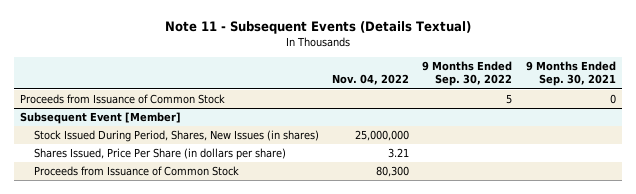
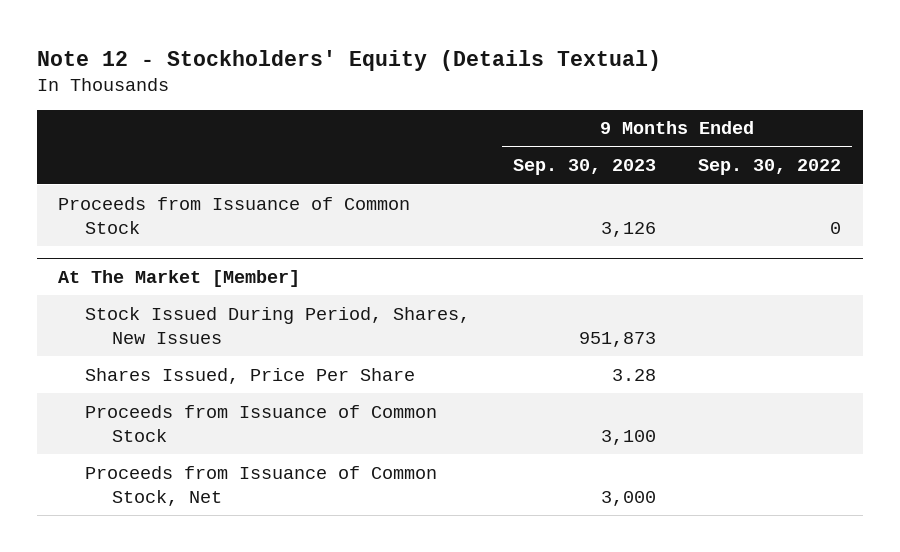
- Note 11 - Subsequent Events (Details Textual)
+ Note 12 - Stockholders' Equity (Details Textual)
- | Nov. 04, 2022 | 9 Months Ended Sep. 30, 2022 | 9 Months Ended Sep. 30, 2021
+ | 9 Months Ended Sep. 30, 2023 | 9 Months Ended Sep. 30, 2022
- Proceeds from Issuance of Common Stock | | 5 | 0
- Subsequent Event [Member]
- Stock Issued During Period, Shares, New Issues (in shares) | 25,000,000 | |
- Shares Issued, Price Per Share (in dollars per share) | 3.21 | |
- Proceeds from Issuance of Common Stock | 80,300 | |
+ Proceeds from Issuance of Common Stock | 3,126 | 0
+ At The Market [Member]
+ Stock Issued During Period, Shares, New Issues | 951,873 |
+ Shares Issued, Price Per Share | 3.28 |
+ Proceeds from Issuance of Common Stock | 3,100 |
+ Proceeds from Issuance of Common Stock, Net | 3,000 |

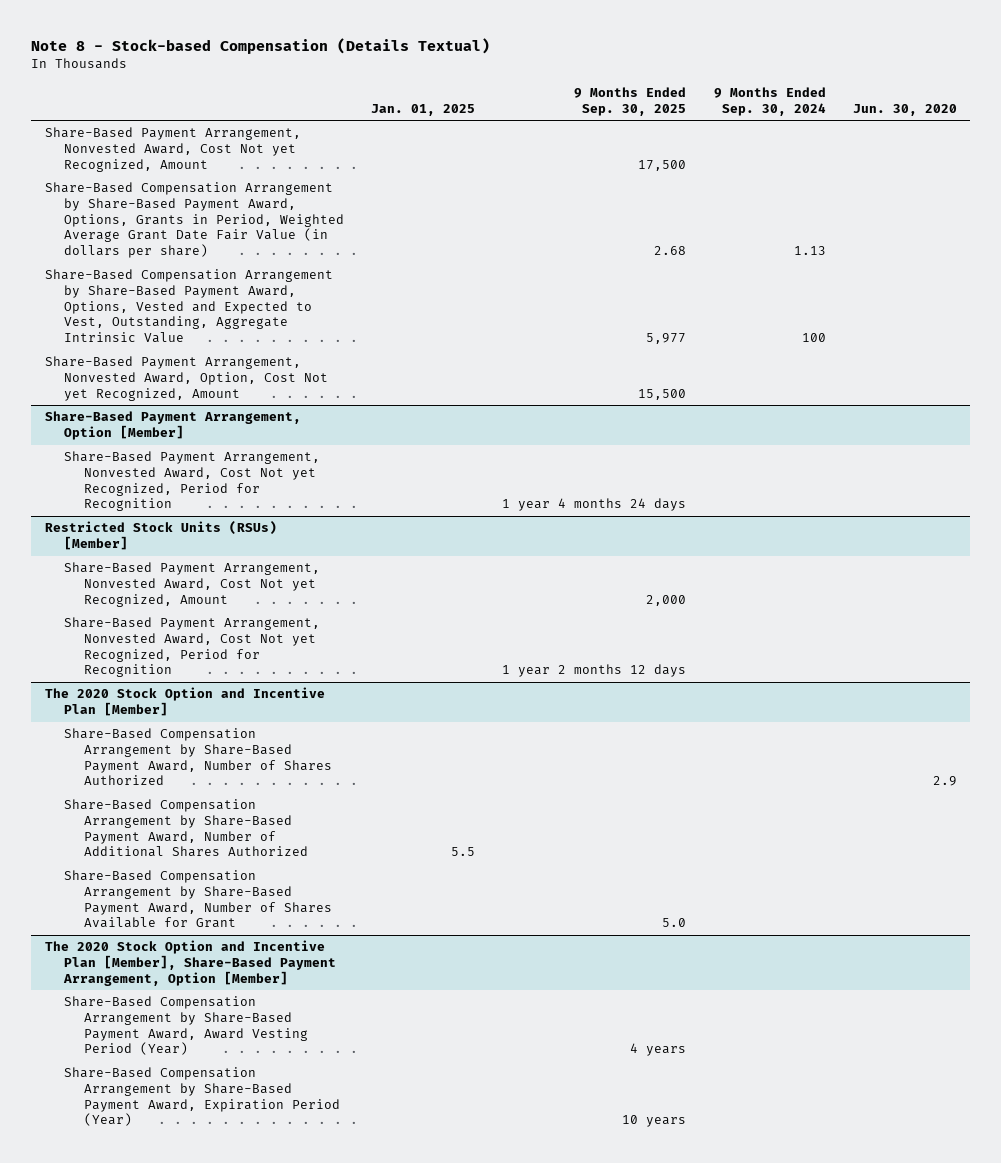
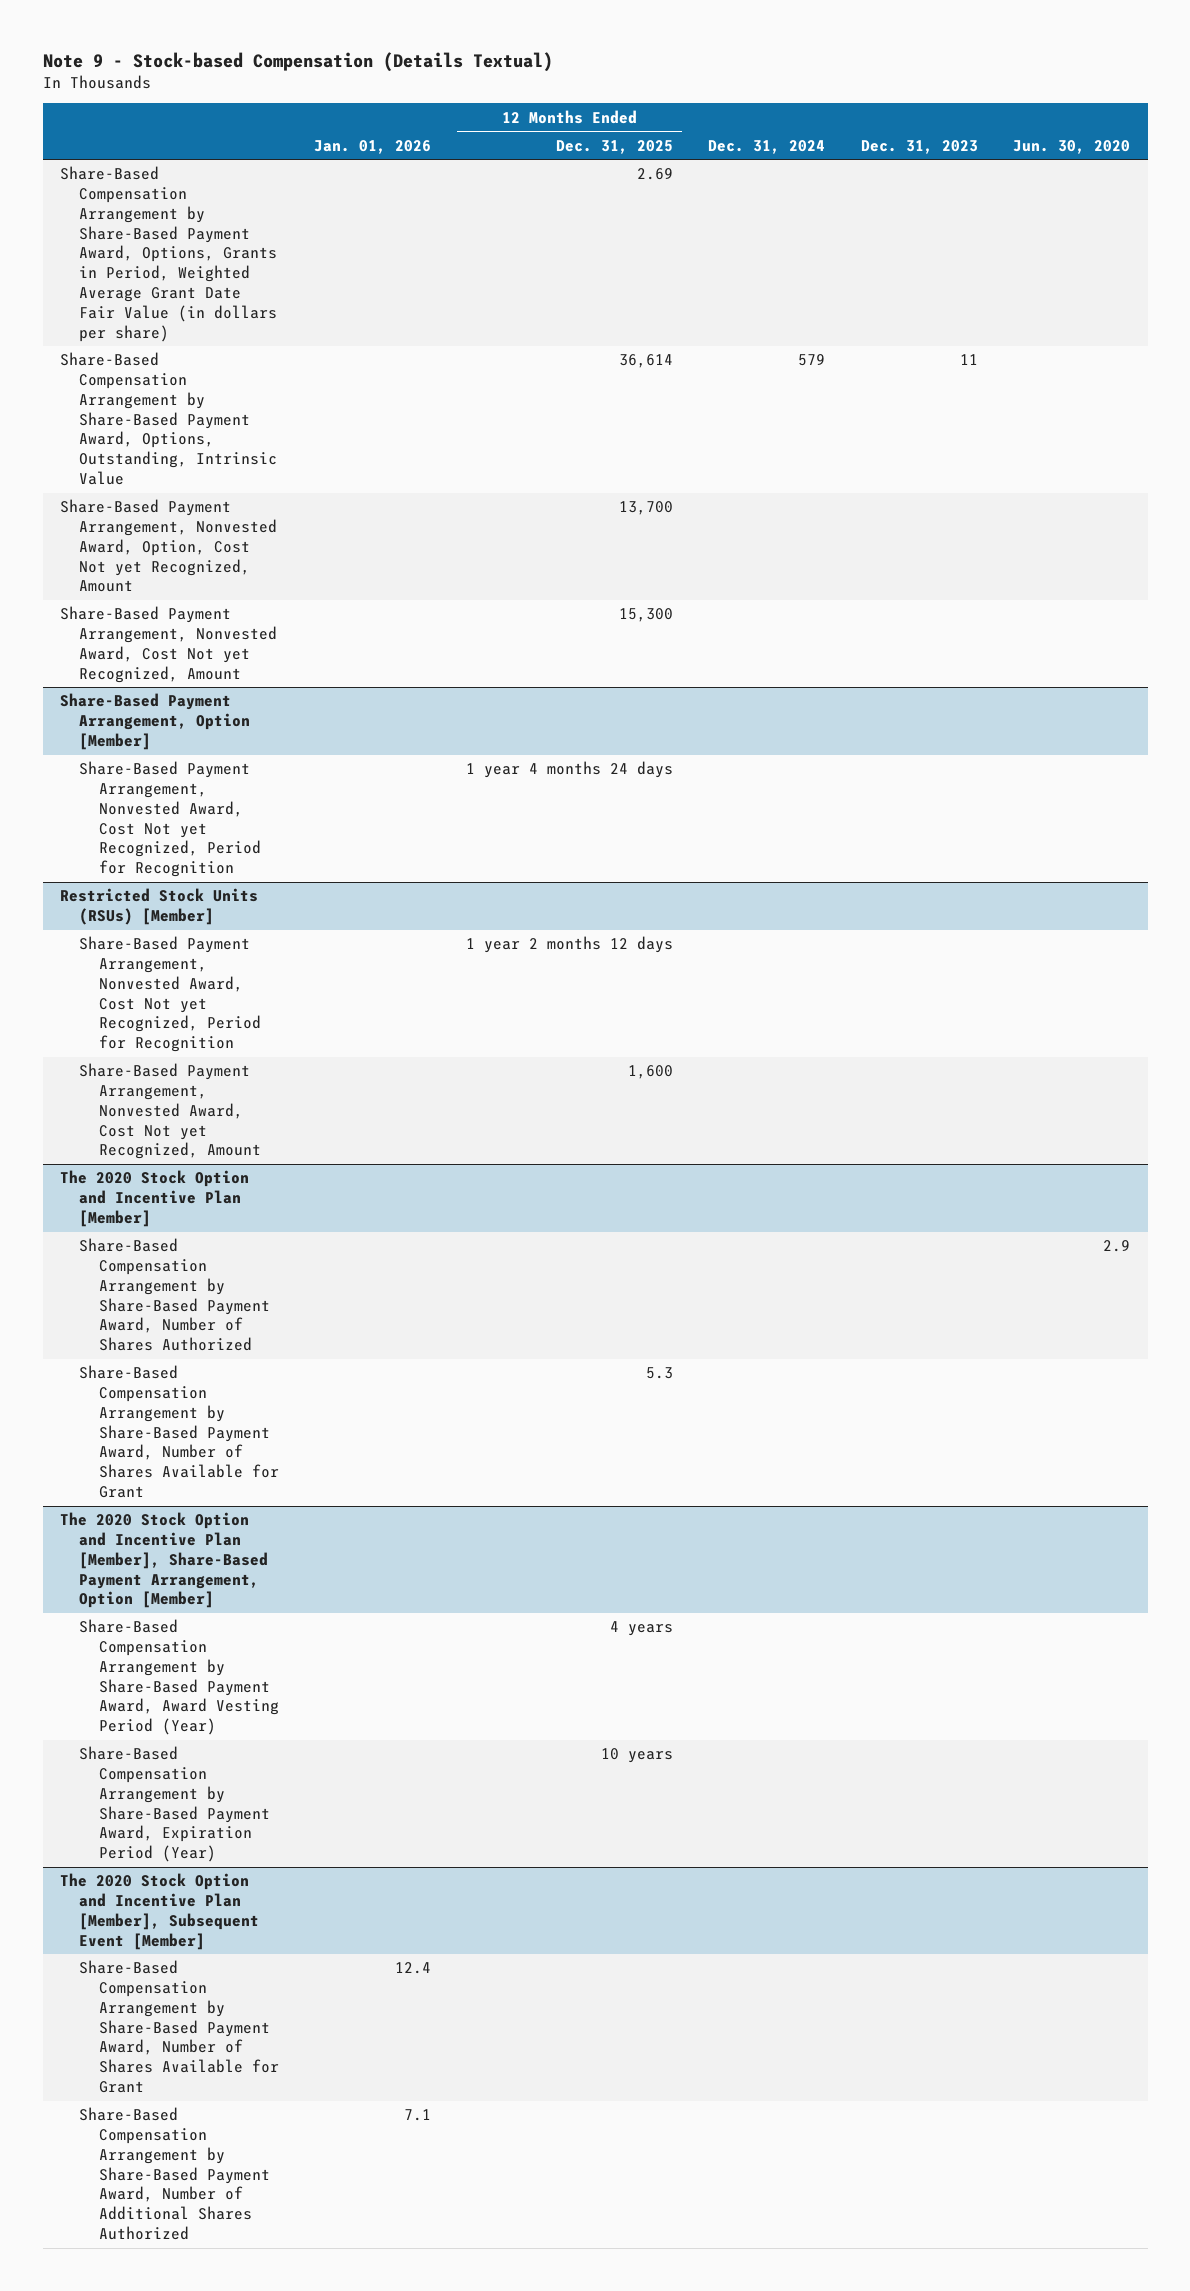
- Note 8 - Stock-based Compensation (Details Textual)
+ Note 9 - Stock-based Compensation (Details Textual)
- | Jan. 01, 2025 | 9 Months Ended Sep. 30, 2025 | 9 Months Ended Sep. 30, 2024 | Jun. 30, 2020
+ | Jan. 01, 2026 | 12 Months Ended Dec. 31, 2025 | Dec. 31, 2024 | Dec. 31, 2023 | Jun. 30, 2020
- Share-Based Compensation Arrangement by Share-Based Payment Award, Options, Vested and Expected to Vest, Outstanding, Aggregate Intrinsic Value | | 5,977 | 100 |
+ Share-Based Compensation Arrangement by Share-Based Payment Award, Options, Outstanding, Intrinsic Value | | 36,614 | 579 | 11 |
moved down: Share-Based Payment Arrangement, Nonvested Award, Cost Not yet Recognized, Amount | | 15,300 | | |
@ Restricted Stock Units (RSUs) [Member]
moved down: Share-Based Payment Arrangement, Nonvested Award, Cost Not yet Recognized, Amount | | 1,600 | | |
@ The 2020 Stock Option and Incentive Plan [Member]
- Share-Based Compensation Arrangement by Share-Based Payment Award, Number of Additional Shares Authorized | 5.5 | | |
+ The 2020 Stock Option and Incentive Plan [Member], Subsequent Event [Member]
+ Share-Based Compensation Arrangement by Share-Based Payment Award, Number of Shares Available for Grant | 12.4 | | | |
+ Share-Based Compensation Arrangement by Share-Based Payment Award, Number of Additional Shares Authorized | 7.1 | | | |

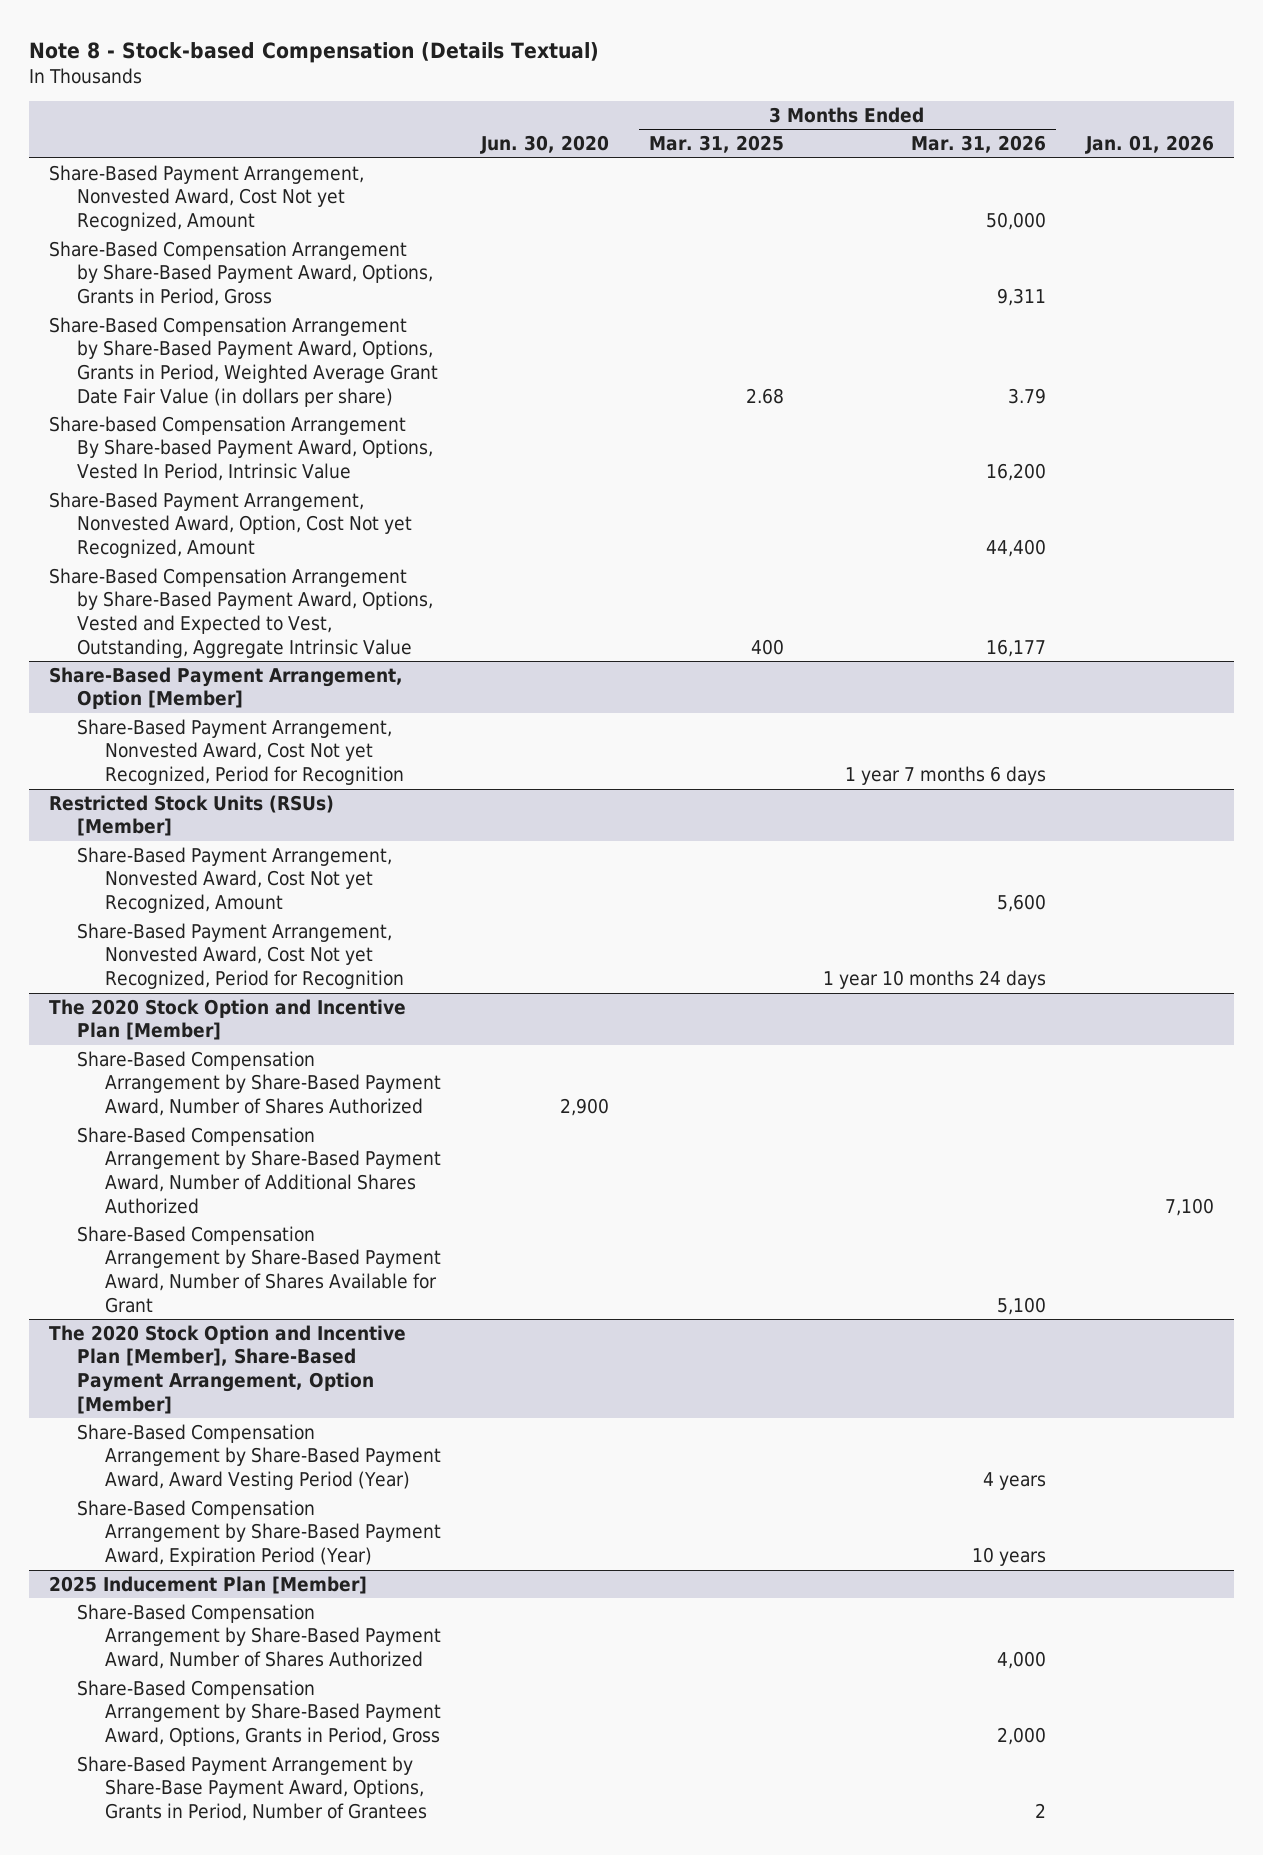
- Note 9 - Stock-based Compensation (Details Textual)
+ Note 8 - Stock-based Compensation (Details Textual)
- | Jan. 01, 2026 | 12 Months Ended Dec. 31, 2025 | Dec. 31, 2024 | Dec. 31, 2023 | Jun. 30, 2020
+ | Jun. 30, 2020 | 3 Months Ended Mar. 31, 2025 | 3 Months Ended Mar. 31, 2026 | Jan. 01, 2026
moved up: Share-Based Payment Arrangement, Nonvested Award, Cost Not yet Recognized, Amount | | | 50,000 |
+ Share-Based Compensation Arrangement by Share-Based Payment Award, Options, Grants in Period, Gross | | | 9,311 |
- Share-Based Compensation Arrangement by Share-Based Payment Award, Options, Outstanding, Intrinsic Value | | 36,614 | 579 | 11 |
+ Share-based Compensation Arrangement By Share-based Payment Award, Options, Vested In Period, Intrinsic Value | | | 16,200 |
+ Share-Based Compensation Arrangement by Share-Based Payment Award, Options, Vested and Expected to Vest, Outstanding, Aggregate Intrinsic Value | | 400 | 16,177 |
@ Restricted Stock Units (RSUs) [Member]
moved down: Share-Based Payment Arrangement, Nonvested Award, Cost Not yet Recognized, Period for Recognition | | | 1 year 10 months 24 days |
@ The 2020 Stock Option and Incentive Plan [Member]
- Share-Based Compensation Arrangement by Share-Based Payment Award, Number of Shares Authorized | | | | | 2.9
+ Share-Based Compensation Arrangement by Share-Based Payment Award, Number of Shares Authorized | 2,900 | | |
+ Share-Based Compensation Arrangement by Share-Based Payment Award, Number of Additional Shares Authorized | | | | 7,100
- The 2020 Stock Option and Incentive Plan [Member], Subsequent Event [Member]
- Share-Based Compensation Arrangement by Share-Based Payment Award, Number of Shares Available for Grant | 12.4 | | | |
- Share-Based Compensation Arrangement by Share-Based Payment Award, Number of Additional Shares Authorized | 7.1 | | | |
+ 2025 Inducement Plan [Member]
+ Share-Based Compensation Arrangement by Share-Based Payment Award, Number of Shares Authorized | | | 4,000 |
+ Share-Based Compensation Arrangement by Share-Based Payment Award, Options, Grants in Period, Gross | | | 2,000 |
+ Share-Based Payment Arrangement by Share-Base Payment Award, Options, Grants in Period, Number of Grantees | | | 2 |

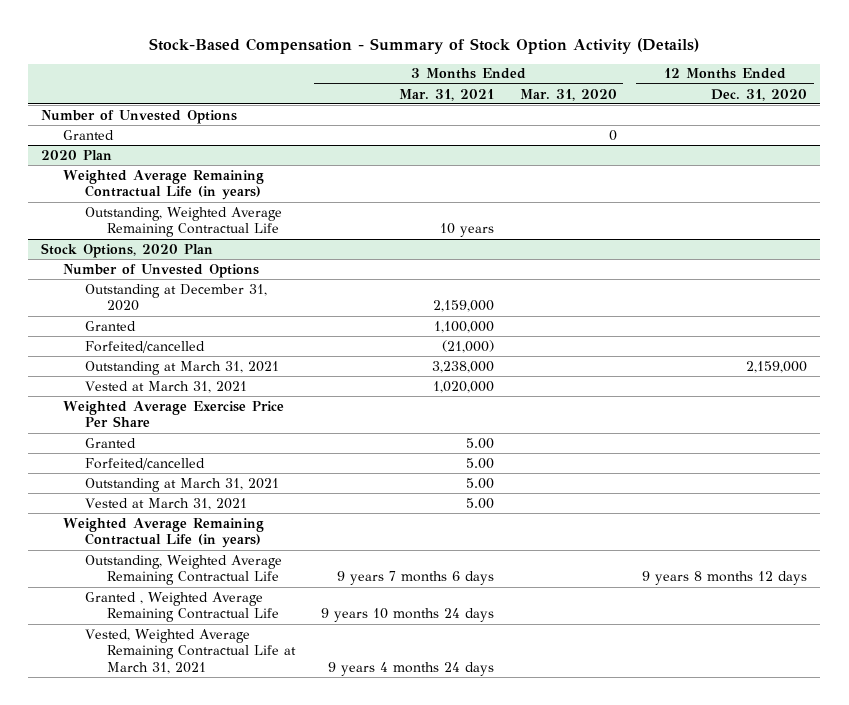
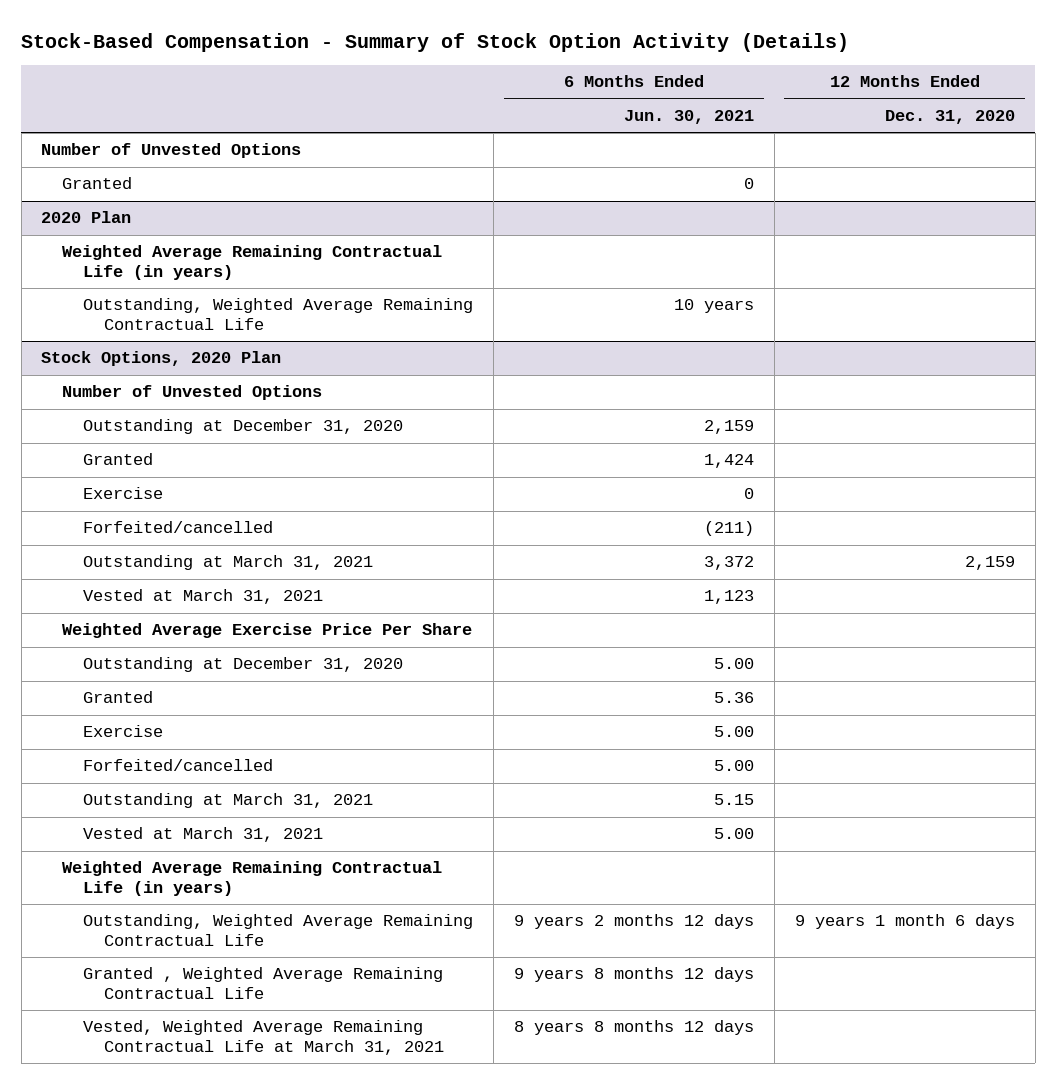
- | 3 Months Ended Mar. 31, 2021 | 3 Months Ended Mar. 31, 2020 | 12 Months Ended Dec. 31, 2020
+ | 6 Months Ended Jun. 30, 2021 | 12 Months Ended Dec. 31, 2020
@ Stock Options, 2020 Plan
+ Exercise | 0 |
- Outstanding at March 31, 2021 | 3,238,000 | | 2,159,000
+ Outstanding at March 31, 2021 | 3,372 | 2,159
+ Outstanding at December 31, 2020 | 5.00 |
+ Exercise | 5.00 |
- Outstanding, Weighted Average Remaining Contractual Life | 9 years 7 months 6 days | | 9 years 8 months 12 days
+ Outstanding, Weighted Average Remaining Contractual Life | 9 years 2 months 12 days | 9 years 1 month 6 days

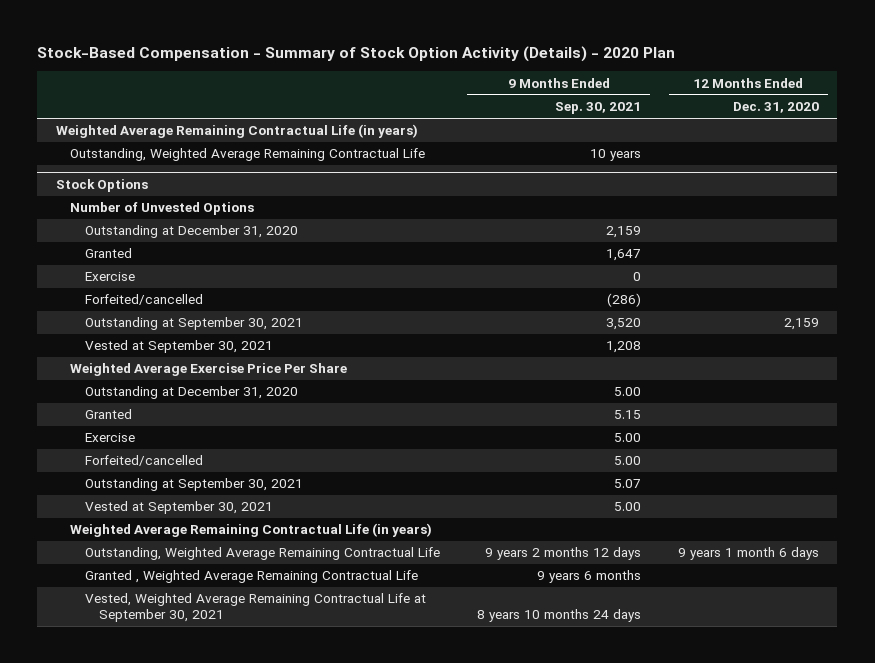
- Stock-Based Compensation - Summary of Stock Option Activity (Details)
+ Stock-Based Compensation - Summary of Stock Option Activity (Details) - 2020 Plan
- | 6 Months Ended Jun. 30, 2021 | 12 Months Ended Dec. 31, 2020
+ | 9 Months Ended Sep. 30, 2021 | 12 Months Ended Dec. 31, 2020
- Number of Unvested Options
- Granted | 0 |
- 2020 Plan
- Weighted Average Remaining Contractual Life (in years)
- Outstanding, Weighted Average Remaining Contractual Life | 10 years |
- Stock Options, 2020 Plan
+ Weighted Average Remaining Contractual Life (in years)
+ Outstanding, Weighted Average Remaining Contractual Life | 10 years |
+ Stock Options
- Outstanding at March 31, 2021 | 3,372 | 2,159
- Vested at March 31, 2021 | 1,123 |
+ Outstanding at September 30, 2021 | 3,520 | 2,159
+ Vested at September 30, 2021 | 1,208 |
- Outstanding at March 31, 2021 | 5.15 |
- Vested at March 31, 2021 | 5.00 |
+ Outstanding at September 30, 2021 | 5.07 |
+ Vested at September 30, 2021 | 5.00 |
- Vested, Weighted Average Remaining Contractual Life at March 31, 2021 | 8 years 8 months 12 days |
+ Vested, Weighted Average Remaining Contractual Life at September 30, 2021 | 8 years 10 months 24 days |

